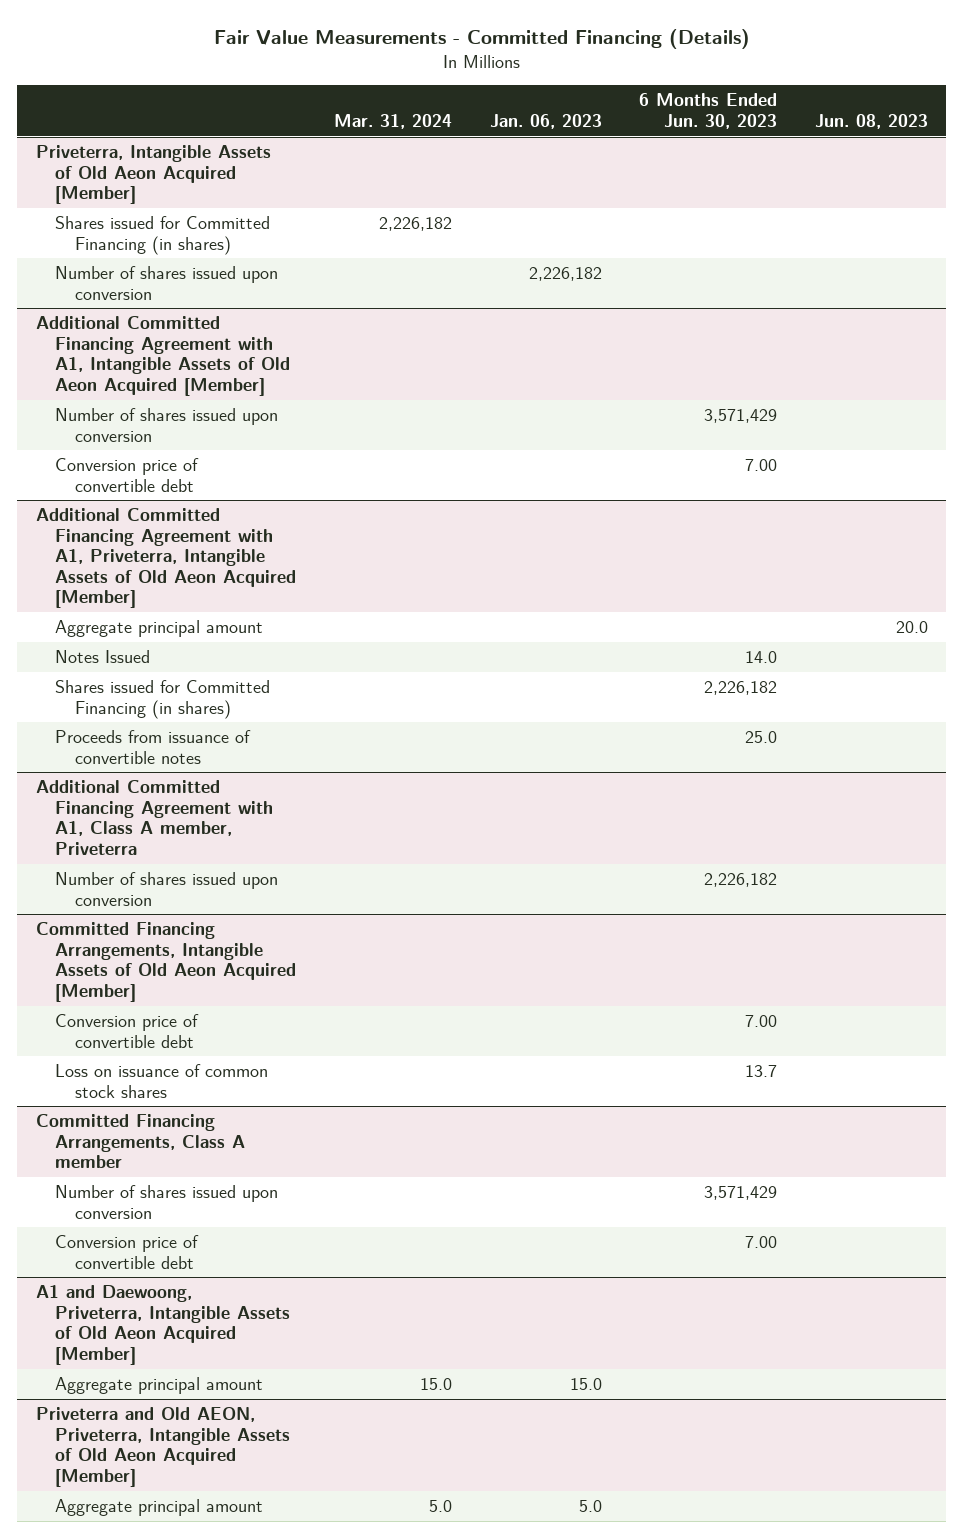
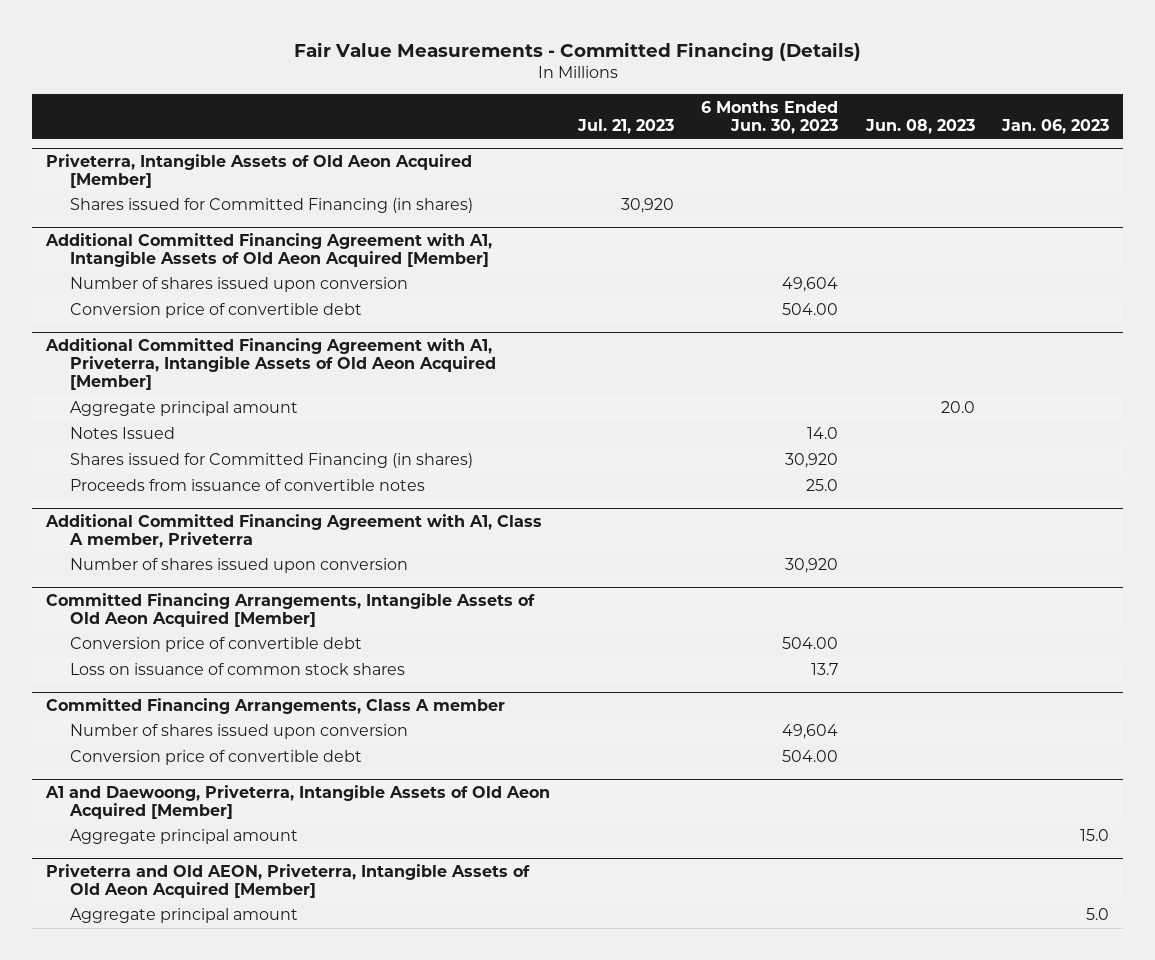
- | Mar. 31, 2024 | Jan. 06, 2023 | 6 Months Ended Jun. 30, 2023 | Jun. 08, 2023
+ | Jul. 21, 2023 | 6 Months Ended Jun. 30, 2023 | Jun. 08, 2023 | Jan. 06, 2023
@ Priveterra, Intangible Assets of Old Aeon Acquired [Member]
- Number of shares issued upon conversion | | 2,226,182 | |
@ Additional Committed Financing Agreement with A1, Intangible Assets of Old Aeon Acquired [Member]
- Number of shares issued upon conversion | | | 3,571,429 |
- Conversion price of convertible debt | | | 7.00 |
+ Number of shares issued upon conversion | | 49,604 | |
+ Conversion price of convertible debt | | 504.00 | |
@ Additional Committed Financing Agreement with A1, Priveterra, Intangible Assets of Old Aeon Acquired [Member]
- Shares issued for Committed Financing (in shares) | | | 2,226,182 |
+ Shares issued for Committed Financing (in shares) | | 30,920 | |
@ Additional Committed Financing Agreement with A1, Class A member, Priveterra
- Number of shares issued upon conversion | | | 2,226,182 |
+ Number of shares issued upon conversion | | 30,920 | |
@ Committed Financing Arrangements, Intangible Assets of Old Aeon Acquired [Member]
- Conversion price of convertible debt | | | 7.00 |
+ Conversion price of convertible debt | | 504.00 | |
@ Committed Financing Arrangements, Class A member
- Number of shares issued upon conversion | | | 3,571,429 |
- Conversion price of convertible debt | | | 7.00 |
+ Number of shares issued upon conversion | | 49,604 | |
+ Conversion price of convertible debt | | 504.00 | |

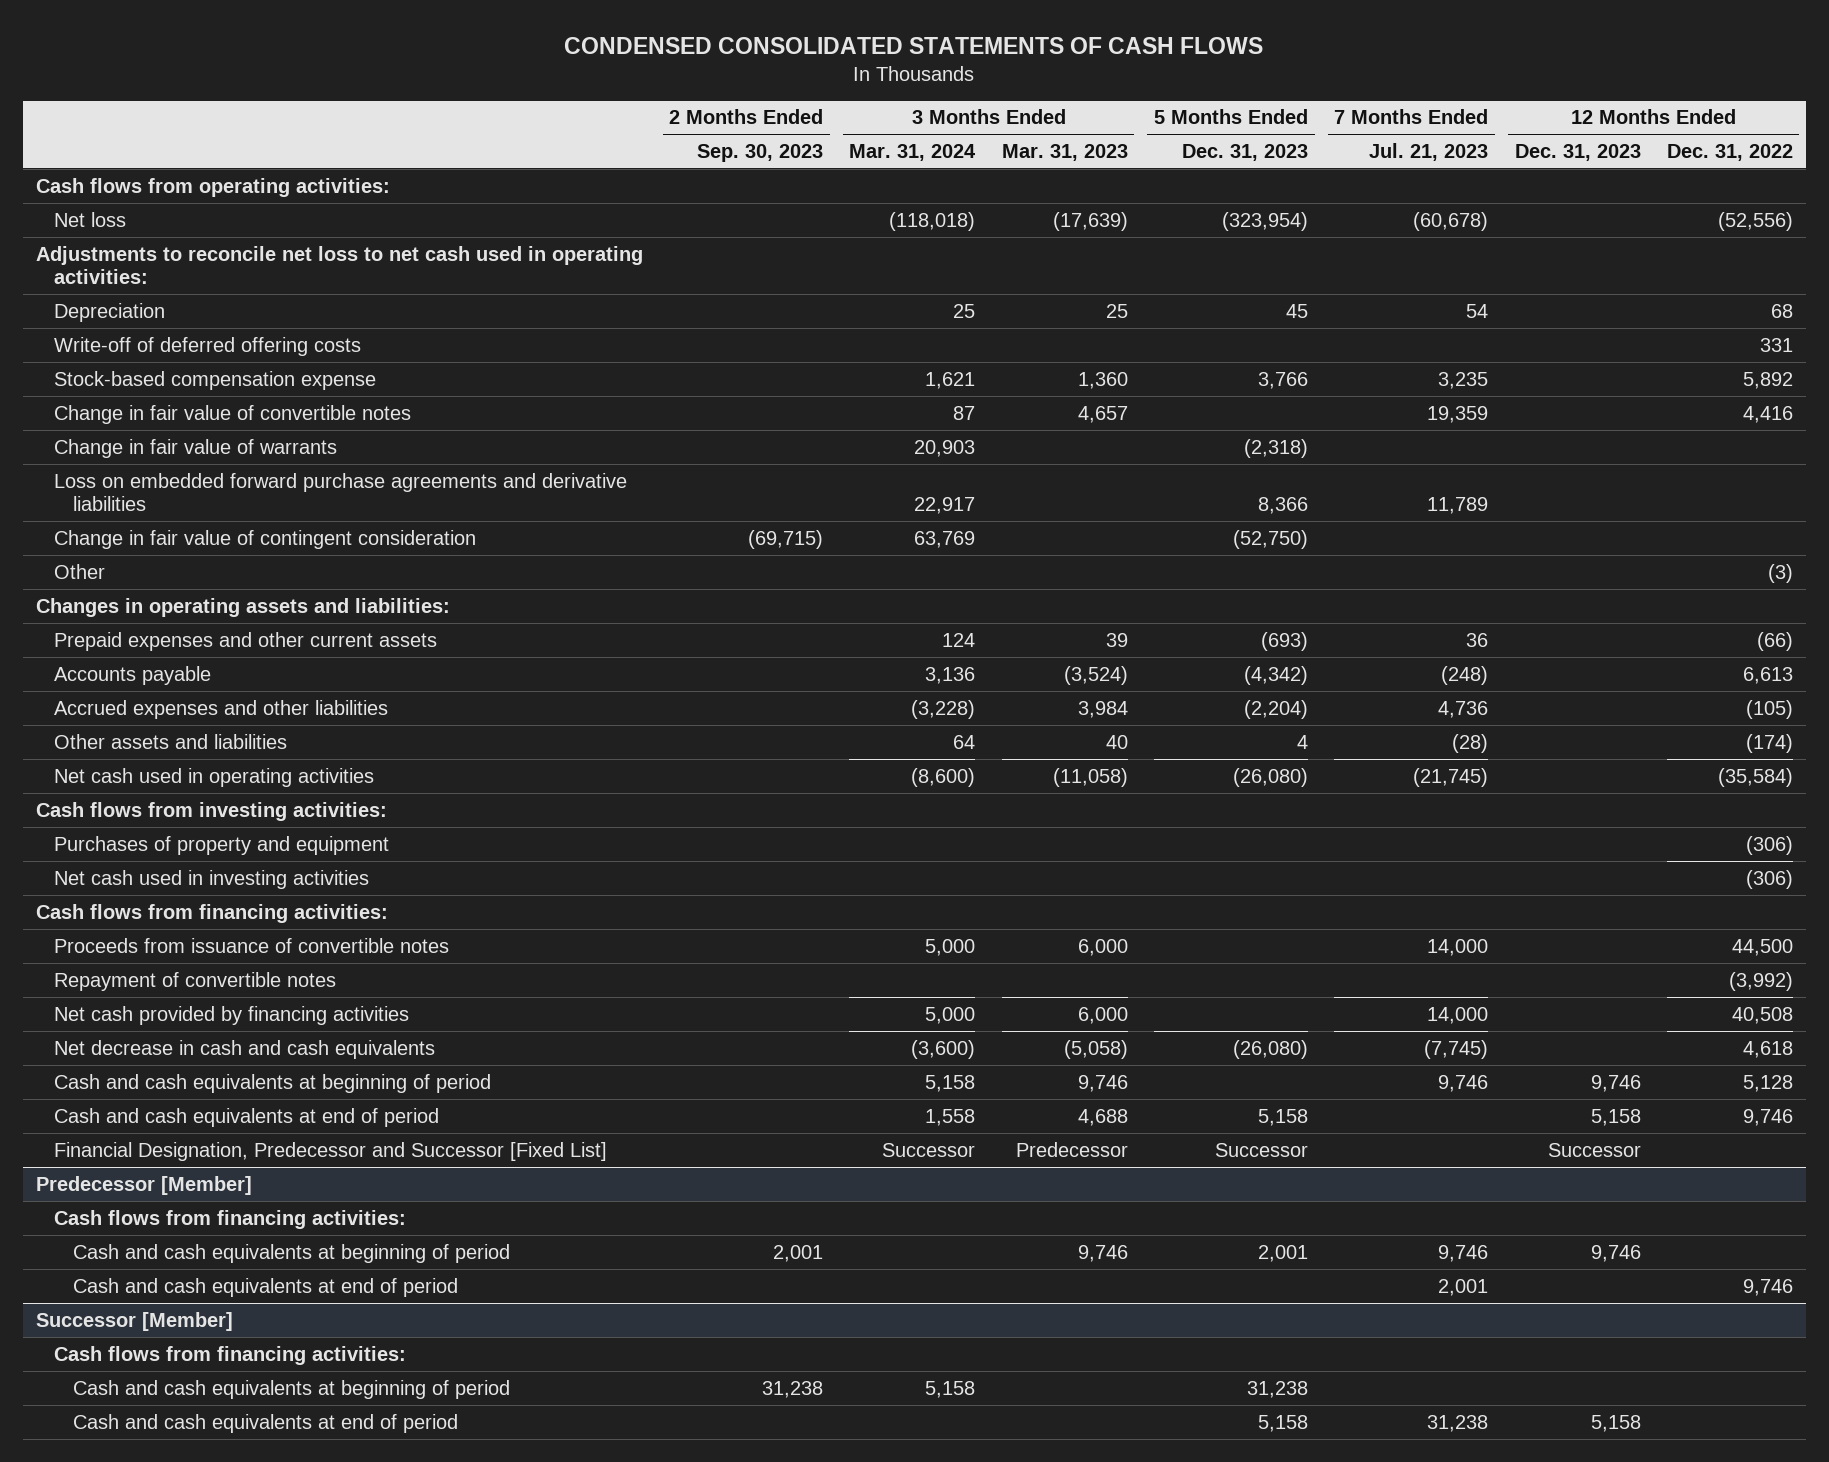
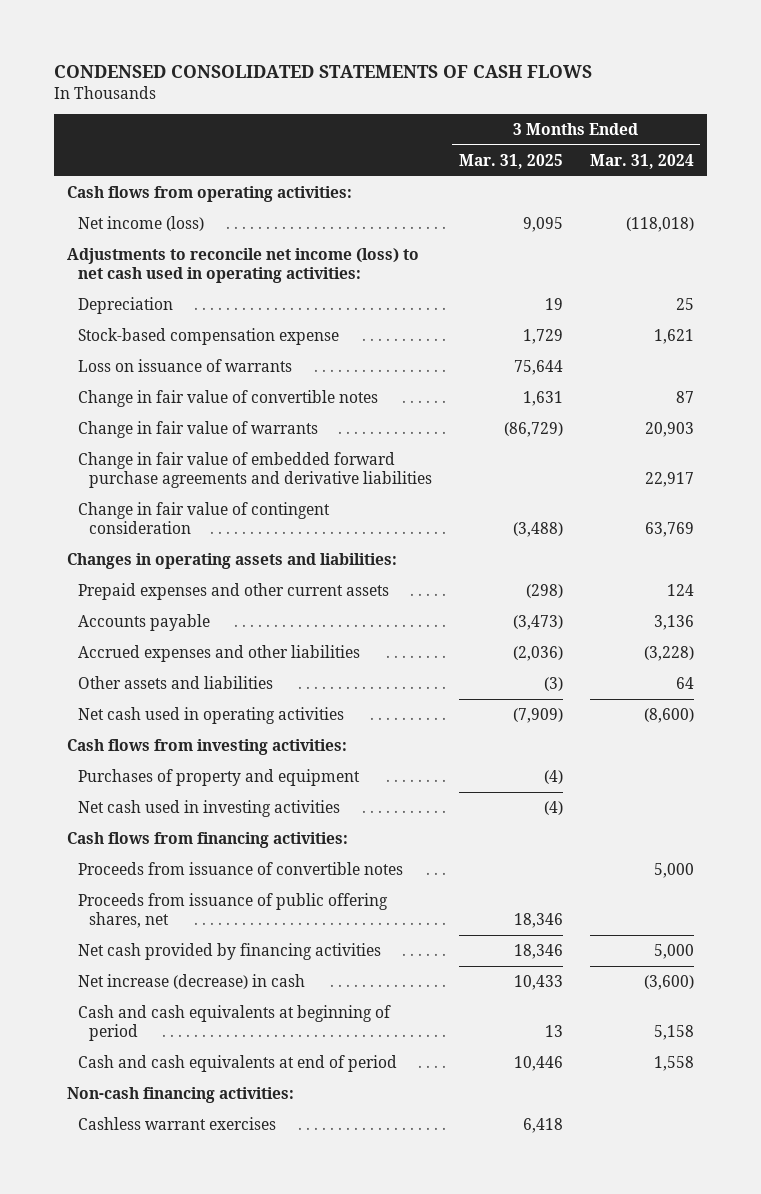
- | 2 Months Ended Sep. 30, 2023 | 3 Months Ended Mar. 31, 2024 | 3 Months Ended Mar. 31, 2023 | 5 Months Ended Dec. 31, 2023 | 7 Months Ended Jul. 21, 2023 | 12 Months Ended Dec. 31, 2023 | 12 Months Ended Dec. 31, 2022
+ | 3 Months Ended Mar. 31, 2025 | 3 Months Ended Mar. 31, 2024
- Net loss | | (118,018) | (17,639) | (323,954) | (60,678) | | (52,556)
- Adjustments to reconcile net loss to net cash used in operating activities:
+ Net income (loss) | 9,095 | (118,018)
+ Adjustments to reconcile net income (loss) to net cash used in operating activities:
- Write-off of deferred offering costs | | | | | | | 331
+ Loss on issuance of warrants | 75,644 |
- Loss on embedded forward purchase agreements and derivative liabilities | | 22,917 | | 8,366 | 11,789 | |
+ Change in fair value of embedded forward purchase agreements and derivative liabilities | | 22,917
- Other | | | | | | | (3)
- Repayment of convertible notes | | | | | | | (3,992)
+ Proceeds from issuance of public offering shares, net | 18,346 |
- Net decrease in cash and cash equivalents | | (3,600) | (5,058) | (26,080) | (7,745) | | 4,618
+ Net increase (decrease) in cash | 10,433 | (3,600)
- Financial Designation, Predecessor and Successor [Fixed List] | | Successor | Predecessor | Successor | | Successor |
- Predecessor [Member]
- Cash flows from financing activities:
- Cash and cash equivalents at beginning of period | 2,001 | | 9,746 | 2,001 | 9,746 | 9,746 |
- Cash and cash equivalents at end of period | | | | | 2,001 | | 9,746
- Successor [Member]
- Cash flows from financing activities:
- Cash and cash equivalents at beginning of period | 31,238 | 5,158 | | 31,238 | | |
- Cash and cash equivalents at end of period | | | | 5,158 | 31,238 | 5,158 |
+ Non-cash financing activities:
+ Cashless warrant exercises | 6,418 |

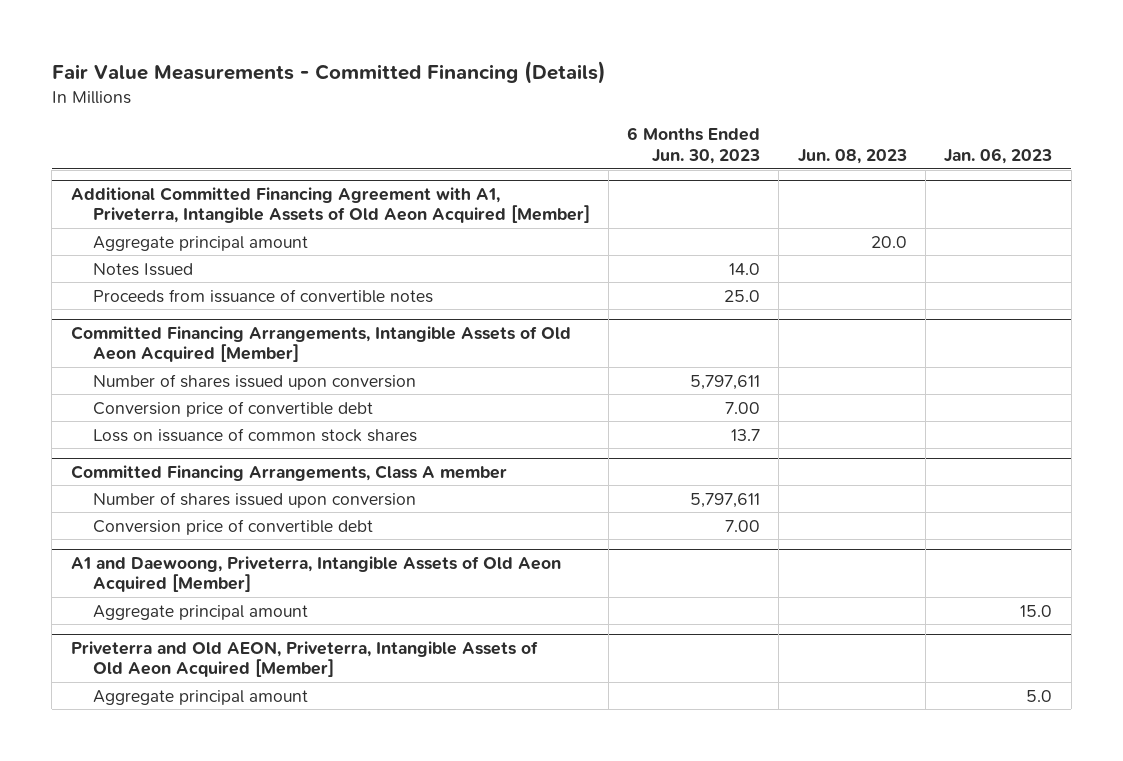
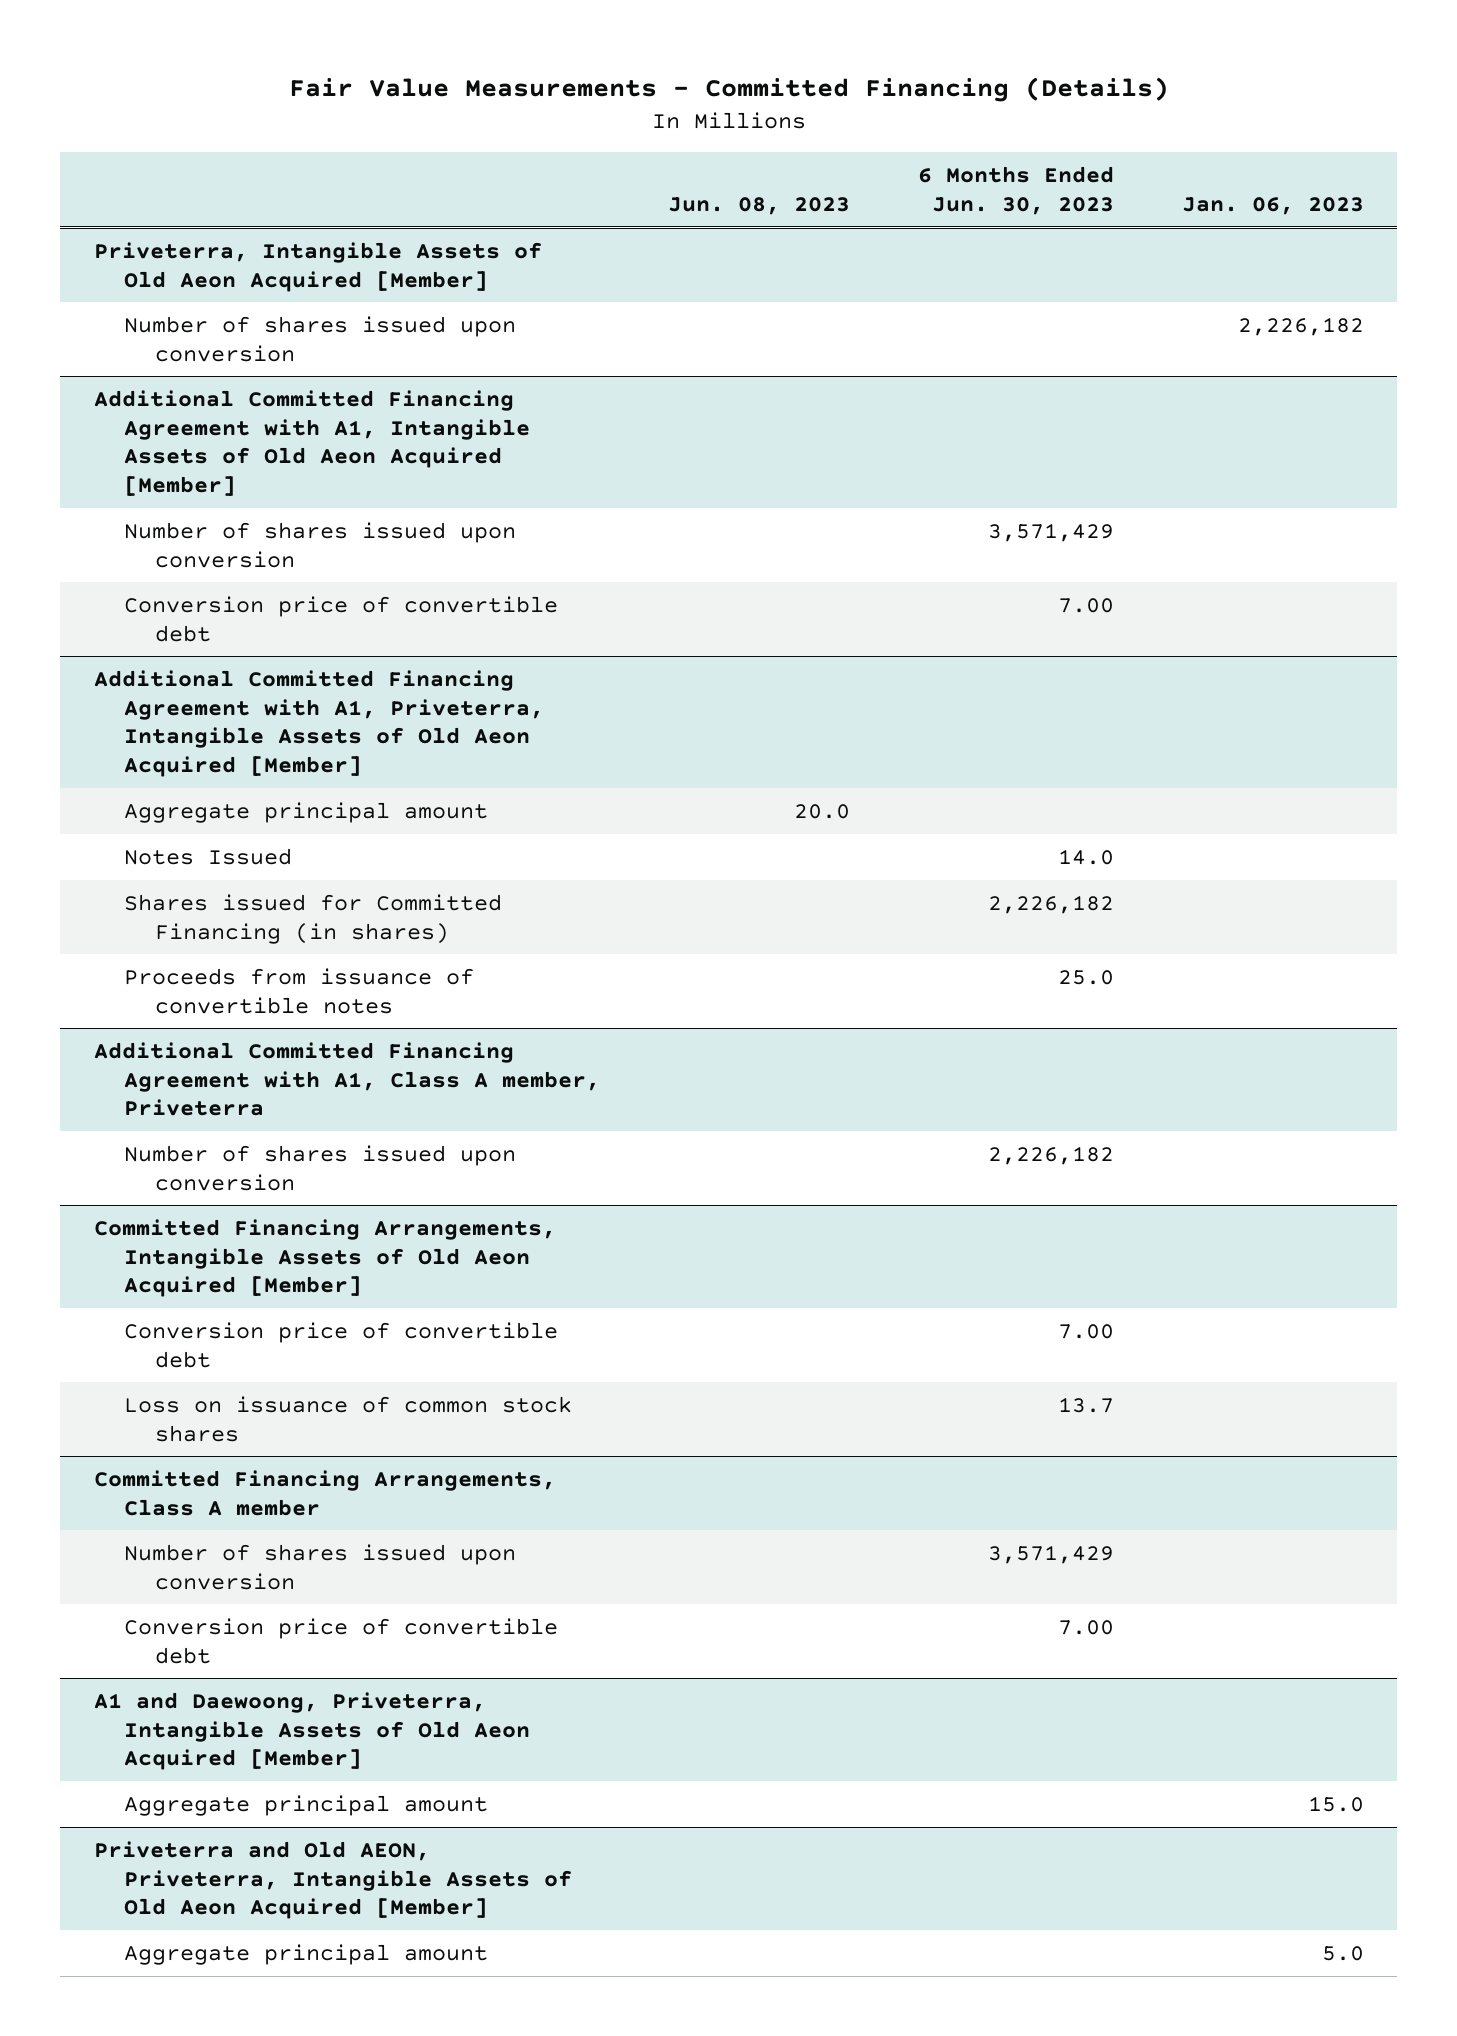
- | 6 Months Ended Jun. 30, 2023 | Jun. 08, 2023 | Jan. 06, 2023
+ | Jun. 08, 2023 | 6 Months Ended Jun. 30, 2023 | Jan. 06, 2023
+ Priveterra, Intangible Assets of Old Aeon Acquired [Member]
+ Number of shares issued upon conversion | | | 2,226,182
+ Additional Committed Financing Agreement with A1, Intangible Assets of Old Aeon Acquired [Member]
+ Number of shares issued upon conversion | | 3,571,429 |
+ Conversion price of convertible debt | | 7.00 |
@ Additional Committed Financing Agreement with A1, Priveterra, Intangible Assets of Old Aeon Acquired [Member]
+ Shares issued for Committed Financing (in shares) | | 2,226,182 |
+ Additional Committed Financing Agreement with A1, Class A member, Priveterra
+ Number of shares issued upon conversion | | 2,226,182 |
@ Committed Financing Arrangements, Intangible Assets of Old Aeon Acquired [Member]
- Number of shares issued upon conversion | 5,797,611 | |
@ Committed Financing Arrangements, Class A member
- Number of shares issued upon conversion | 5,797,611 | |
+ Number of shares issued upon conversion | | 3,571,429 |

